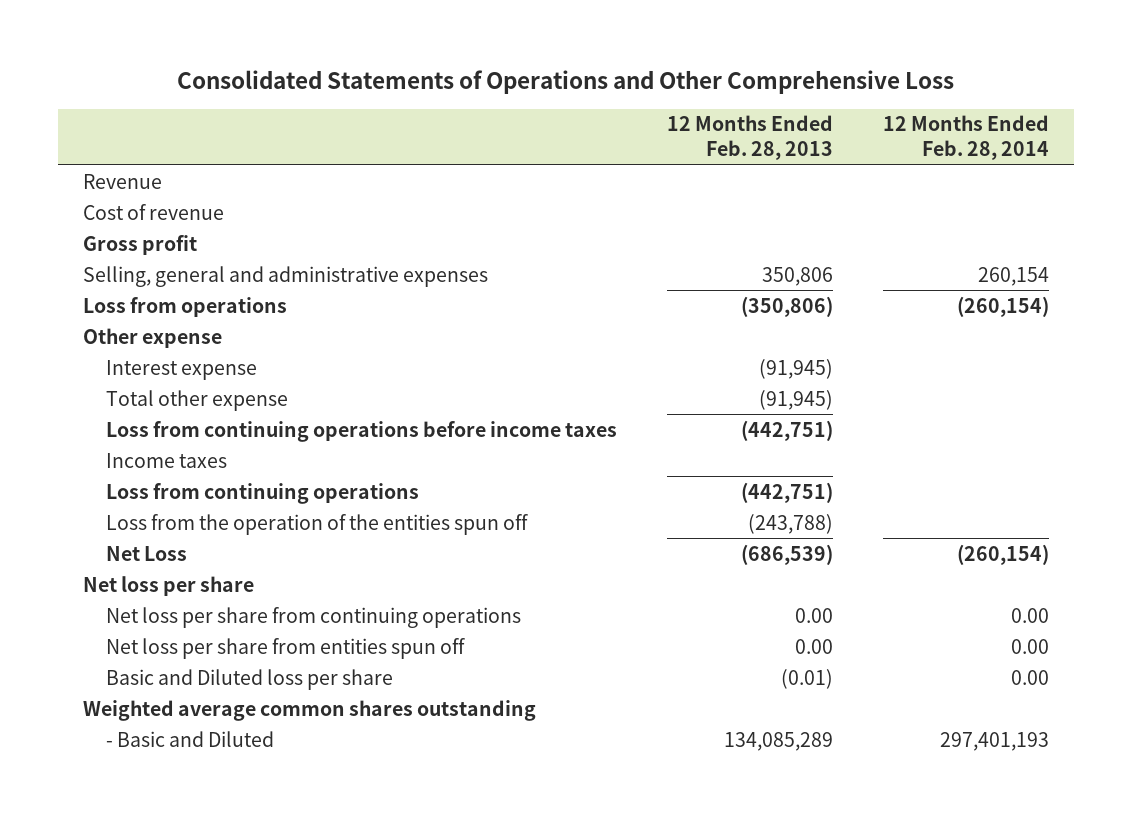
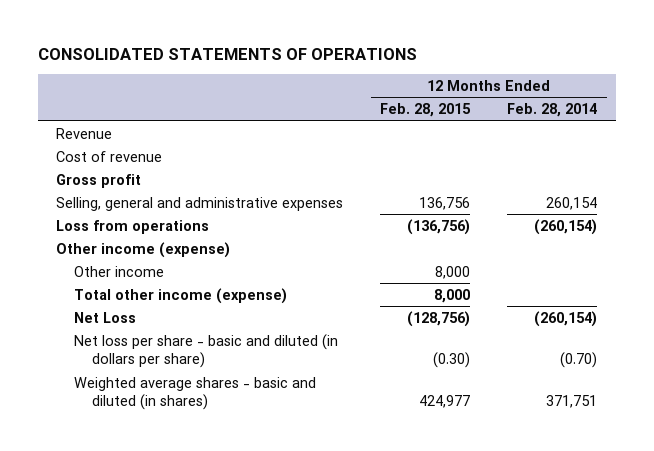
- Consolidated Statements of Operations and Other Comprehensive Loss
+ CONSOLIDATED STATEMENTS OF OPERATIONS
- | 12 Months Ended Feb. 28, 2013 | 12 Months Ended Feb. 28, 2014
+ | 12 Months Ended Feb. 28, 2015 | 12 Months Ended Feb. 28, 2014
- Other expense
- Interest expense | (91,945) |
- Total other expense | (91,945) |
- Loss from continuing operations before income taxes | (442,751) |
- Income taxes
- Loss from continuing operations | (442,751) |
- Loss from the operation of the entities spun off | (243,788) |
+ Other income (expense)
+ Other income | 8,000 |
+ Total other income (expense) | 8,000 |
- Net loss per share
- Net loss per share from continuing operations | 0.00 | 0.00
- Net loss per share from entities spun off | 0.00 | 0.00
- Basic and Diluted loss per share | (0.01) | 0.00
- Weighted average common shares outstanding
- - Basic and Diluted | 134,085,289 | 297,401,193
+ Net loss per share - basic and diluted (in dollars per share) | (0.30) | (0.70)
+ Weighted average shares - basic and diluted (in shares) | 424,977 | 371,751

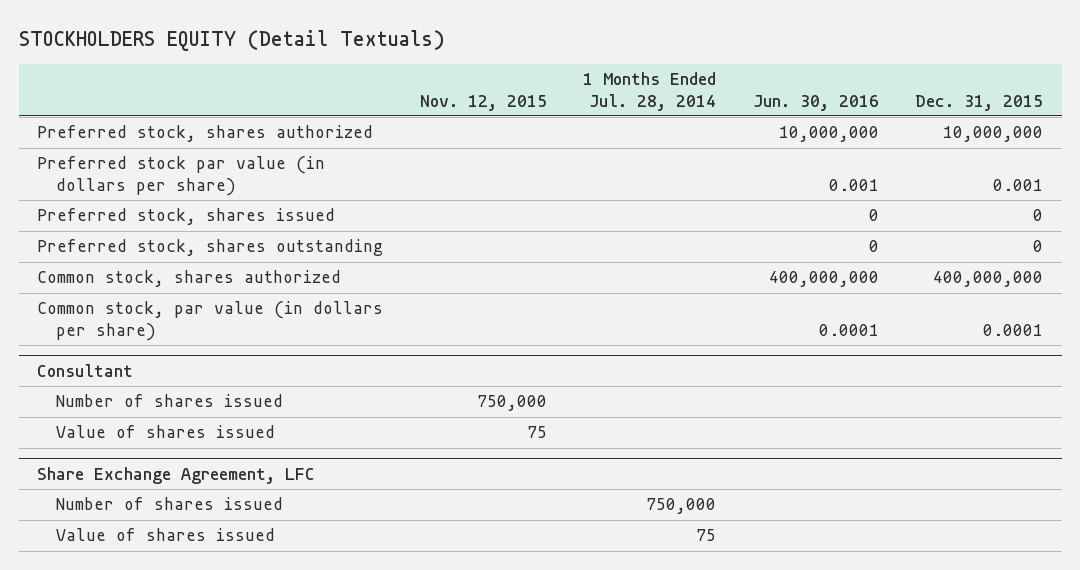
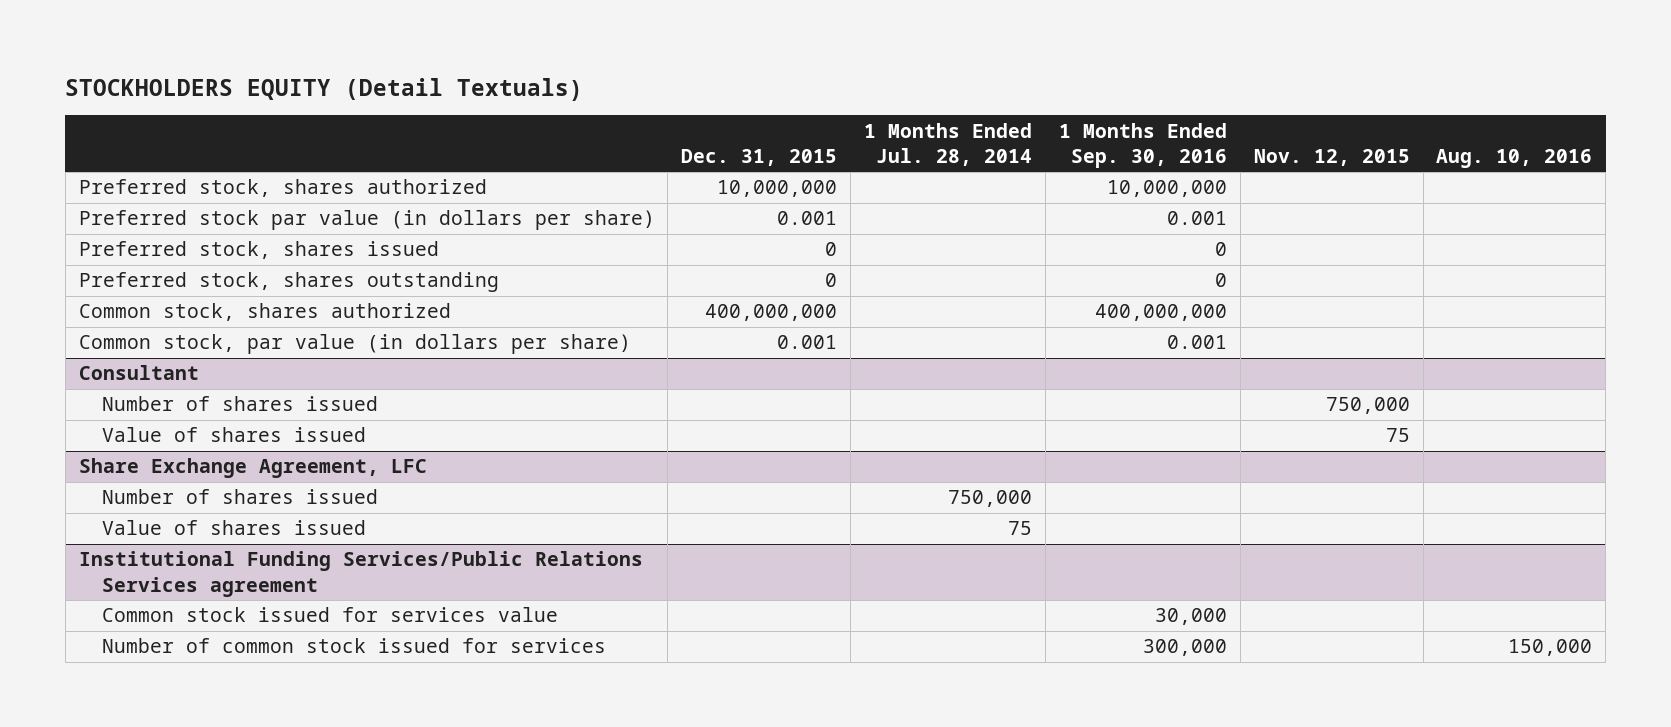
- | Nov. 12, 2015 | 1 Months Ended Jul. 28, 2014 | Jun. 30, 2016 | Dec. 31, 2015
+ | Dec. 31, 2015 | 1 Months Ended Jul. 28, 2014 | 1 Months Ended Sep. 30, 2016 | Nov. 12, 2015 | Aug. 10, 2016
- Common stock, par value (in dollars per share) | | | 0.0001 | 0.0001
+ Common stock, par value (in dollars per share) | 0.001 | | 0.001 | |
+ Institutional Funding Services/Public Relations Services agreement
+ Common stock issued for services value | | | 30,000 | |
+ Number of common stock issued for services | | | 300,000 | | 150,000

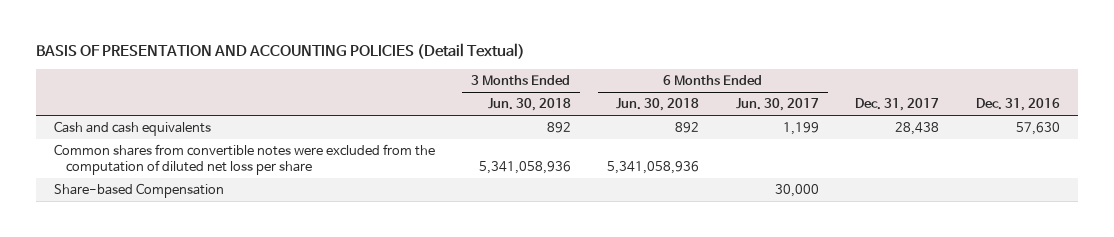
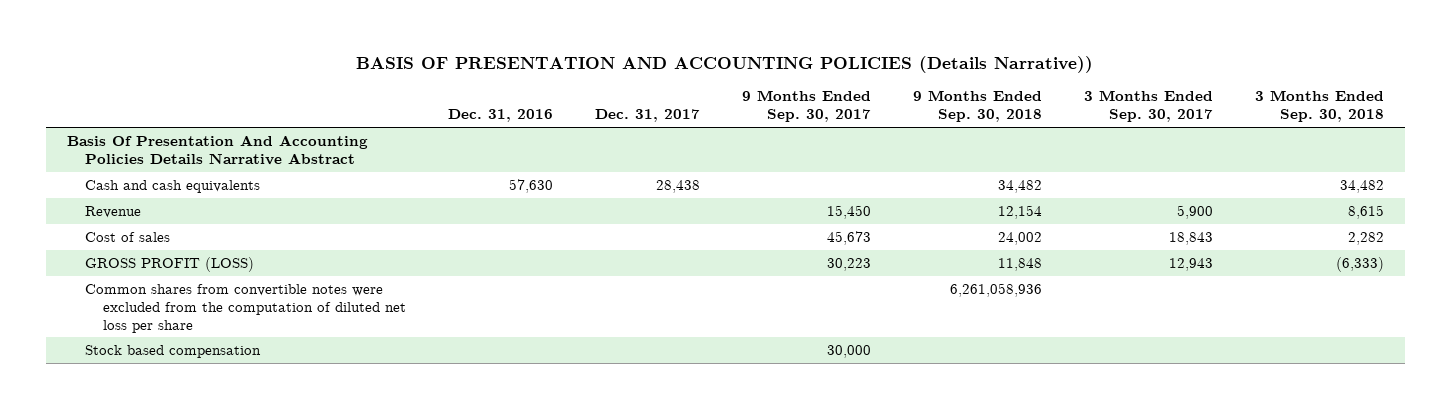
- BASIS OF PRESENTATION AND ACCOUNTING POLICIES (Detail Textual)
+ BASIS OF PRESENTATION AND ACCOUNTING POLICIES (Details Narrative))
- | 3 Months Ended Jun. 30, 2018 | 6 Months Ended Jun. 30, 2018 | 6 Months Ended Jun. 30, 2017 | Dec. 31, 2017 | Dec. 31, 2016
+ | Dec. 31, 2016 | Dec. 31, 2017 | 9 Months Ended Sep. 30, 2017 | 9 Months Ended Sep. 30, 2018 | 3 Months Ended Sep. 30, 2017 | 3 Months Ended Sep. 30, 2018
+ Basis Of Presentation And Accounting Policies Details Narrative Abstract
+ Revenue | | | 15,450 | 12,154 | 5,900 | 8,615
+ Cost of sales | | | 45,673 | 24,002 | 18,843 | 2,282
+ GROSS PROFIT (LOSS) | | | 30,223 | 11,848 | 12,943 | (6,333)
- Share-based Compensation | | | 30,000 | |
+ Stock based compensation | | | 30,000 | | |

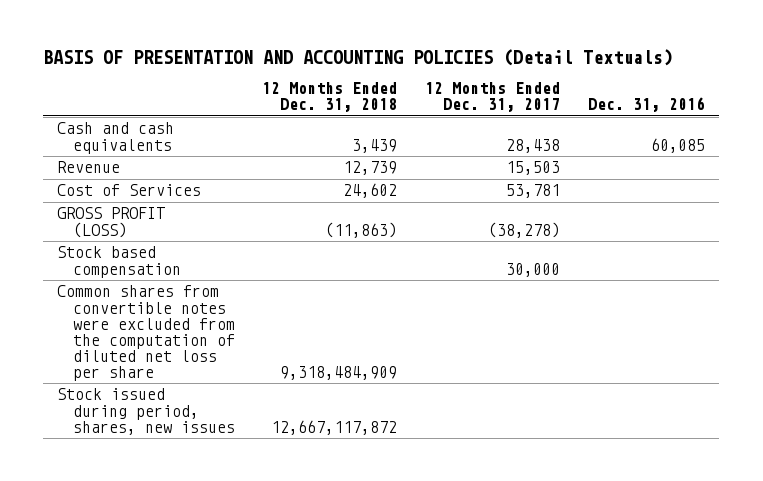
- BASIS OF PRESENTATION AND ACCOUNTING POLICIES (Details Narrative))
+ BASIS OF PRESENTATION AND ACCOUNTING POLICIES (Detail Textuals)
- | Dec. 31, 2016 | Dec. 31, 2017 | 9 Months Ended Sep. 30, 2017 | 9 Months Ended Sep. 30, 2018 | 3 Months Ended Sep. 30, 2017 | 3 Months Ended Sep. 30, 2018
+ | 12 Months Ended Dec. 31, 2018 | 12 Months Ended Dec. 31, 2017 | Dec. 31, 2016
- Basis Of Presentation And Accounting Policies Details Narrative Abstract
- Cash and cash equivalents | 57,630 | 28,438 | | 34,482 | | 34,482
+ Cash and cash equivalents | 3,439 | 28,438 | 60,085
- Cost of sales | | | 45,673 | 24,002 | 18,843 | 2,282
+ Cost of Services | 24,602 | 53,781 |
moved down: Common shares from convertible notes were excluded from the computation of diluted net loss per share | 9,318,484,909 | |
+ Stock issued during period, shares, new issues | 12,667,117,872 | |

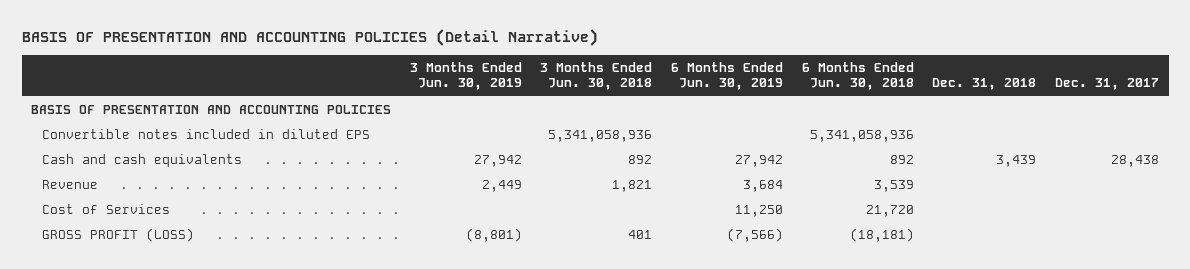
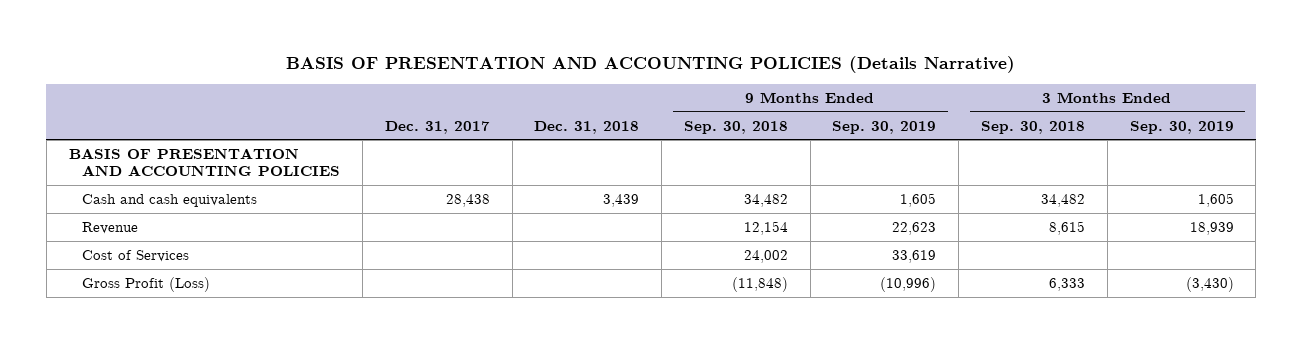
- BASIS OF PRESENTATION AND ACCOUNTING POLICIES (Detail Narrative)
+ BASIS OF PRESENTATION AND ACCOUNTING POLICIES (Details Narrative)
- | 3 Months Ended Jun. 30, 2019 | 3 Months Ended Jun. 30, 2018 | 6 Months Ended Jun. 30, 2019 | 6 Months Ended Jun. 30, 2018 | Dec. 31, 2018 | Dec. 31, 2017
+ | Dec. 31, 2017 | Dec. 31, 2018 | 9 Months Ended Sep. 30, 2018 | 9 Months Ended Sep. 30, 2019 | 3 Months Ended Sep. 30, 2018 | 3 Months Ended Sep. 30, 2019
- Convertible notes included in diluted EPS | | 5,341,058,936 | | 5,341,058,936 | |
- GROSS PROFIT (LOSS) | (8,801) | 401 | (7,566) | (18,181) | |
+ Gross Profit (Loss) | | | (11,848) | (10,996) | 6,333 | (3,430)

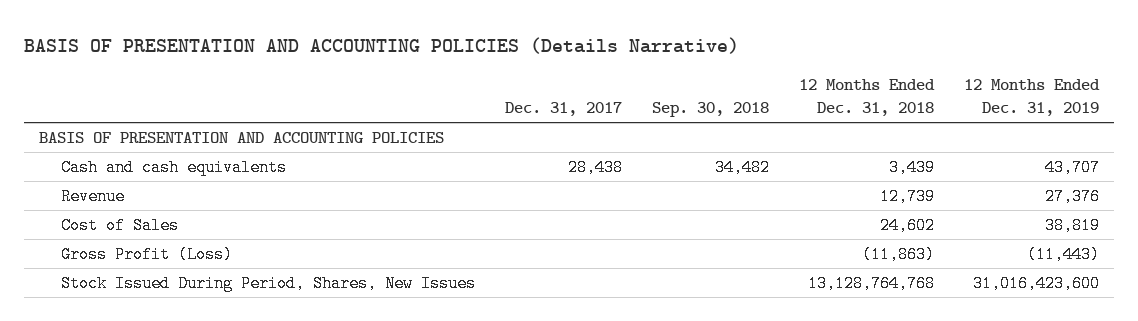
- | Dec. 31, 2017 | Dec. 31, 2018 | 9 Months Ended Sep. 30, 2018 | 9 Months Ended Sep. 30, 2019 | 3 Months Ended Sep. 30, 2018 | 3 Months Ended Sep. 30, 2019
+ | Dec. 31, 2017 | Sep. 30, 2018 | 12 Months Ended Dec. 31, 2018 | 12 Months Ended Dec. 31, 2019
- Cost of Services | | | 24,002 | 33,619 | |
+ Cost of Sales | | | 24,602 | 38,819
+ Stock Issued During Period, Shares, New Issues | | | 13,128,764,768 | 31,016,423,600

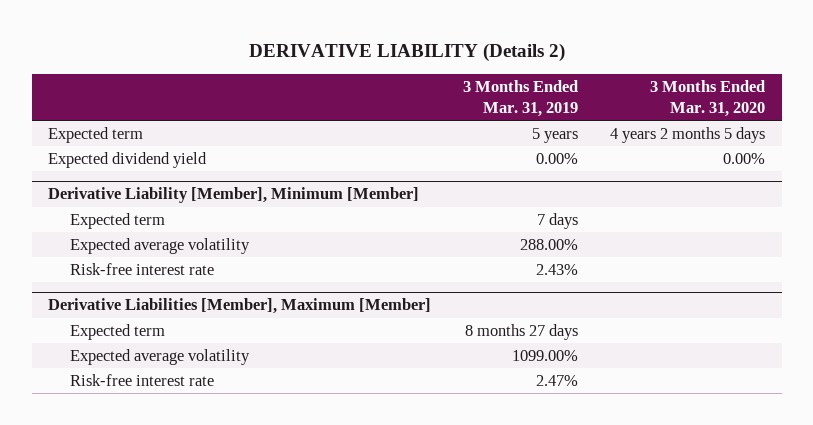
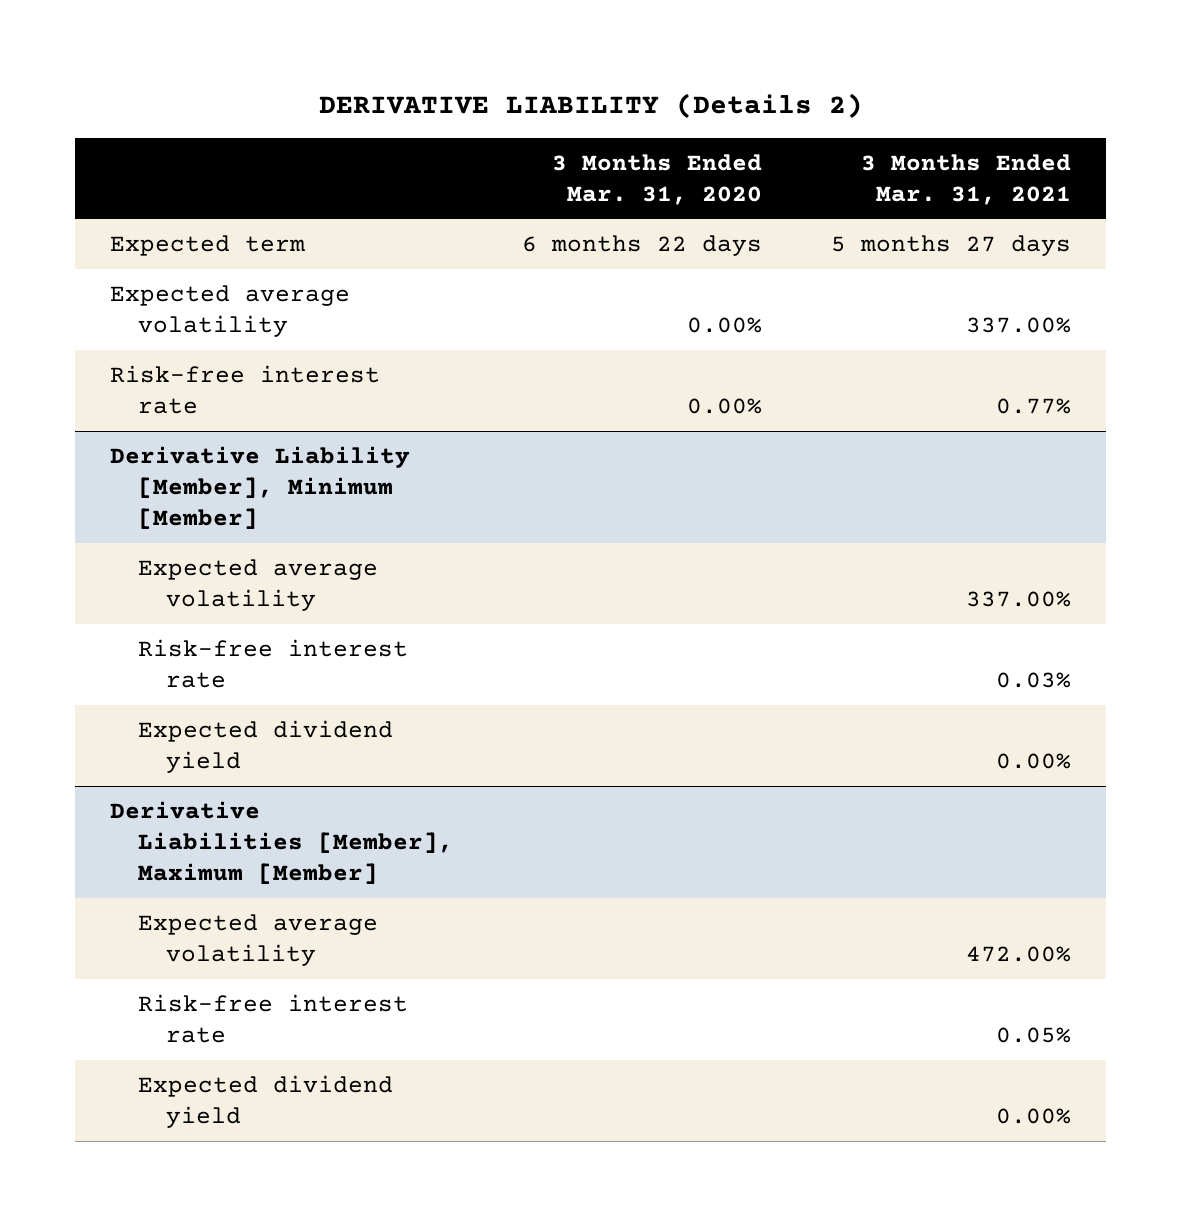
- | 3 Months Ended Mar. 31, 2019 | 3 Months Ended Mar. 31, 2020
+ | 3 Months Ended Mar. 31, 2020 | 3 Months Ended Mar. 31, 2021
- Expected term | 5 years | 4 years 2 months 5 days
- Expected dividend yield | 0.00% | 0.00%
+ Expected term | 6 months 22 days | 5 months 27 days
+ Expected average volatility | 0.00% | 337.00%
+ Risk-free interest rate | 0.00% | 0.77%
@ Derivative Liability [Member], Minimum [Member]
- Expected term | 7 days |
+ Expected dividend yield | | 0.00%
@ Derivative Liabilities [Member], Maximum [Member]
- Expected term | 8 months 27 days |
+ Expected dividend yield | | 0.00%

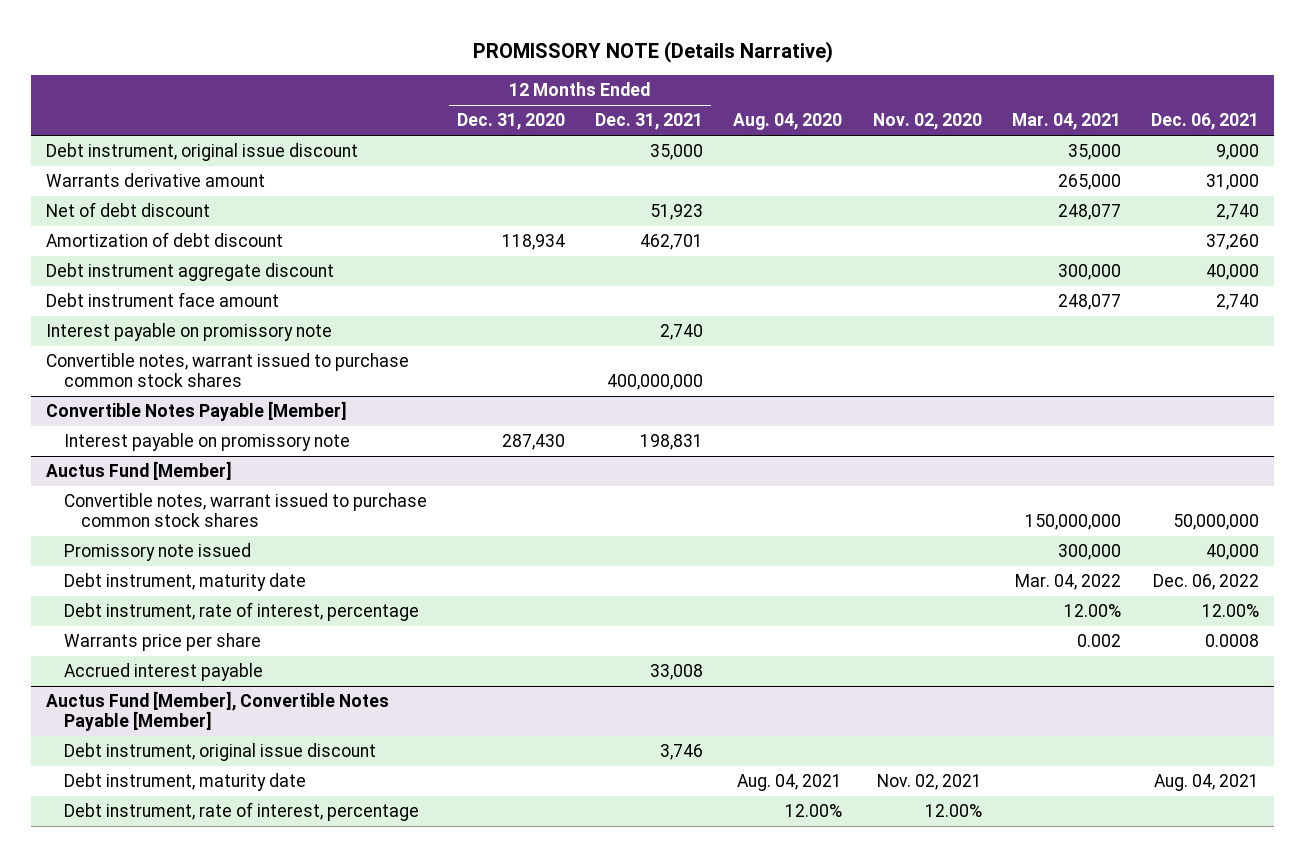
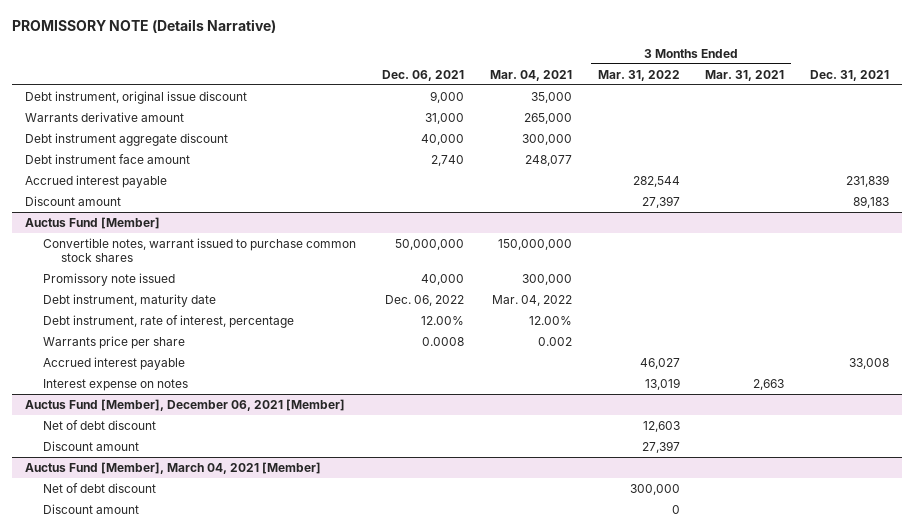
- | 12 Months Ended Dec. 31, 2020 | 12 Months Ended Dec. 31, 2021 | Aug. 04, 2020 | Nov. 02, 2020 | Mar. 04, 2021 | Dec. 06, 2021
+ | Dec. 06, 2021 | Mar. 04, 2021 | 3 Months Ended Mar. 31, 2022 | 3 Months Ended Mar. 31, 2021 | Dec. 31, 2021
- Net of debt discount | | 51,923 | | | 248,077 | 2,740
- Amortization of debt discount | 118,934 | 462,701 | | | | 37,260
- Interest payable on promissory note | | 2,740 | | | |
- Convertible notes, warrant issued to purchase common stock shares | | 400,000,000 | | | |
- Convertible Notes Payable [Member]
- Interest payable on promissory note | 287,430 | 198,831 | | | |
+ Accrued interest payable | | | 282,544 | | 231,839
+ Discount amount | | | 27,397 | | 89,183
- Auctus Fund [Member], Convertible Notes Payable [Member]
- Debt instrument, original issue discount | | 3,746 | | | |
- Debt instrument, maturity date | | | Aug. 04, 2021 | Nov. 02, 2021 | | Aug. 04, 2021
- Debt instrument, rate of interest, percentage | | | 12.00% | 12.00% | |
@ Auctus Fund [Member]
+ Interest expense on notes | | | 13,019 | 2,663 |
+ Auctus Fund [Member], December 06, 2021 [Member]
+ Net of debt discount | | | 12,603 | |
+ Discount amount | | | 27,397 | |
+ Auctus Fund [Member], March 04, 2021 [Member]
+ Net of debt discount | | | 300,000 | |
+ Discount amount | | | 0 | |

